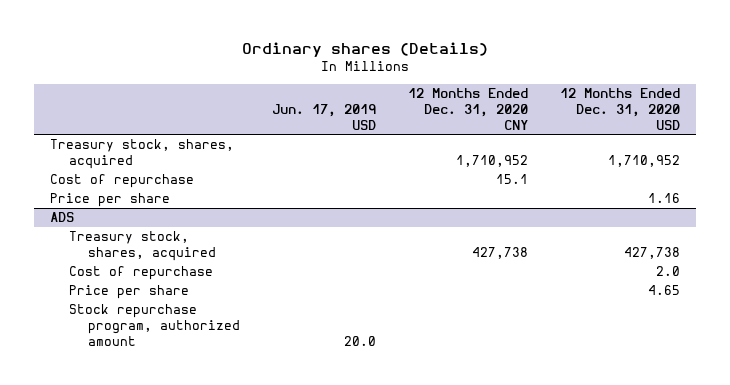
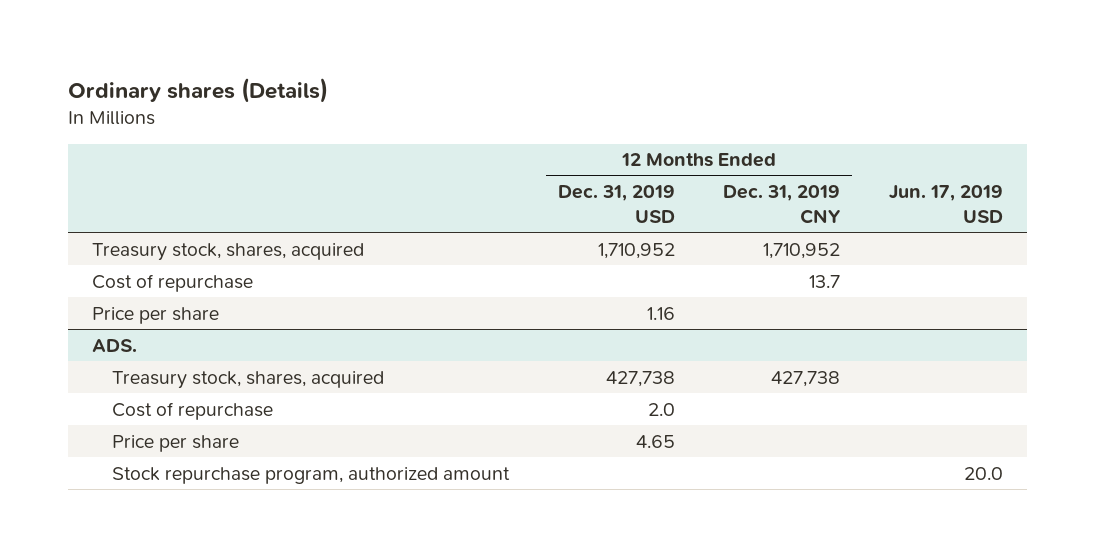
- | Jun. 17, 2019 USD | 12 Months Ended Dec. 31, 2020 CNY | 12 Months Ended Dec. 31, 2020 USD
+ | 12 Months Ended Dec. 31, 2019 USD | 12 Months Ended Dec. 31, 2019 CNY | Jun. 17, 2019 USD
- ADS
+ ADS.

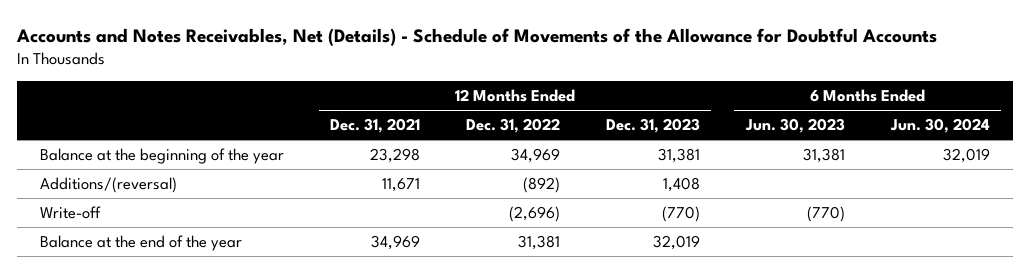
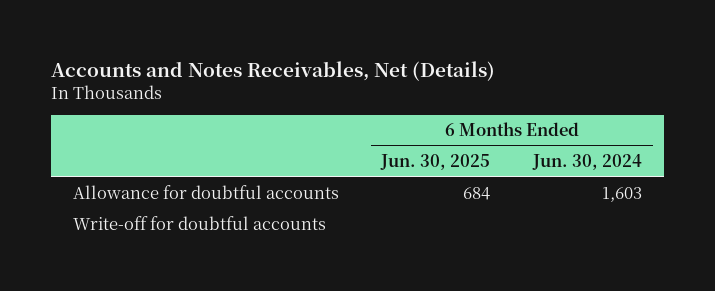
- Accounts and Notes Receivables, Net (Details) - Schedule of Movements of the Allowance for Doubtful Accounts
+ Accounts and Notes Receivables, Net (Details)
- | 12 Months Ended Dec. 31, 2021 | 12 Months Ended Dec. 31, 2022 | 12 Months Ended Dec. 31, 2023 | 6 Months Ended Jun. 30, 2023 | 6 Months Ended Jun. 30, 2024
+ | 6 Months Ended Jun. 30, 2025 | 6 Months Ended Jun. 30, 2024
- Balance at the beginning of the year | 23,298 | 34,969 | 31,381 | 31,381 | 32,019
- Additions/(reversal) | 11,671 | (892) | 1,408 | |
- Write-off | | (2,696) | (770) | (770) |
- Balance at the end of the year | 34,969 | 31,381 | 32,019 | |
+ Allowance for doubtful accounts | 684 | 1,603
+ Write-off for doubtful accounts

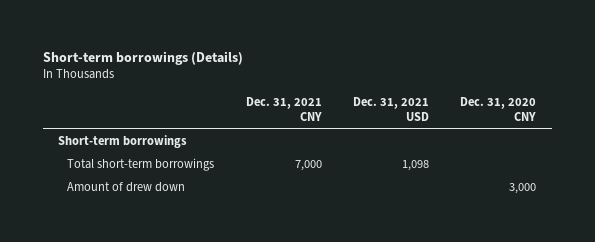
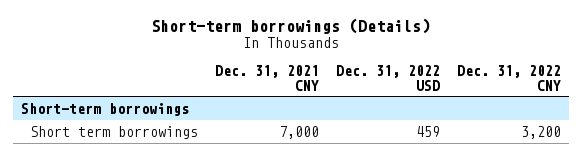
- | Dec. 31, 2021 CNY | Dec. 31, 2021 USD | Dec. 31, 2020 CNY
+ | Dec. 31, 2021 CNY | Dec. 31, 2022 USD | Dec. 31, 2022 CNY
- Total short-term borrowings | 7,000 | 1,098 |
- Amount of drew down | | | 3,000
+ Short term borrowings | 7,000 | 459 | 3,200

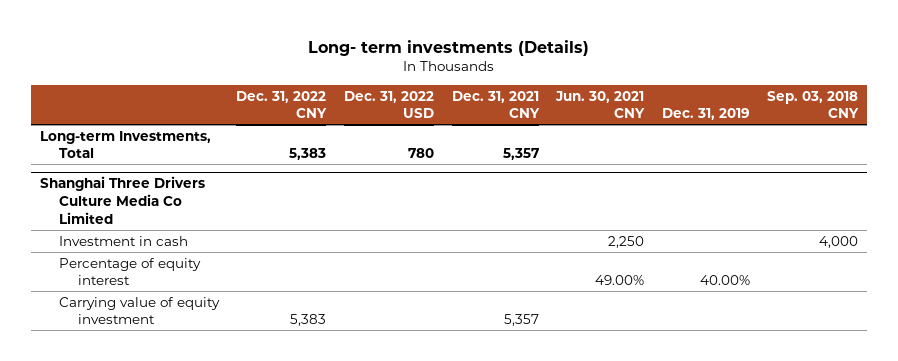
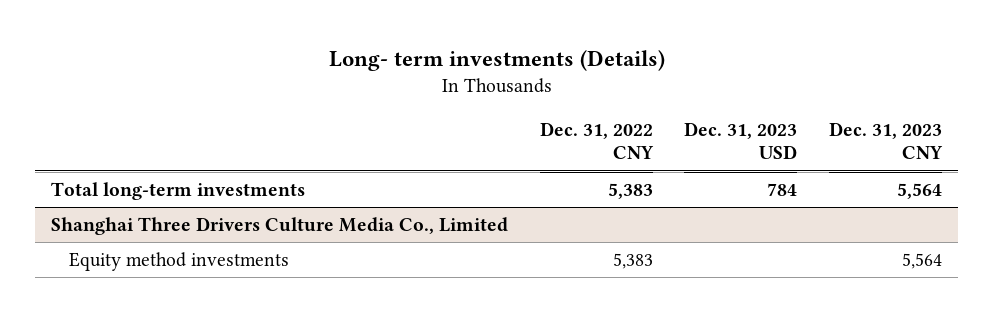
- | Dec. 31, 2022 CNY | Dec. 31, 2022 USD | Dec. 31, 2021 CNY | Jun. 30, 2021 CNY | Dec. 31, 2019 | Sep. 03, 2018 CNY
+ | Dec. 31, 2022 CNY | Dec. 31, 2023 USD | Dec. 31, 2023 CNY
- Long-term Investments, Total | 5,383 | 780 | 5,357 | | |
- Shanghai Three Drivers Culture Media Co Limited
- Investment in cash | | | | 2,250 | | 4,000
- Percentage of equity interest | | | | 49.00% | 40.00% |
- Carrying value of equity investment | 5,383 | | 5,357 | | |
+ Total long-term investments | 5,383 | 784 | 5,564
+ Shanghai Three Drivers Culture Media Co., Limited
+ Equity method investments | 5,383 | | 5,564

